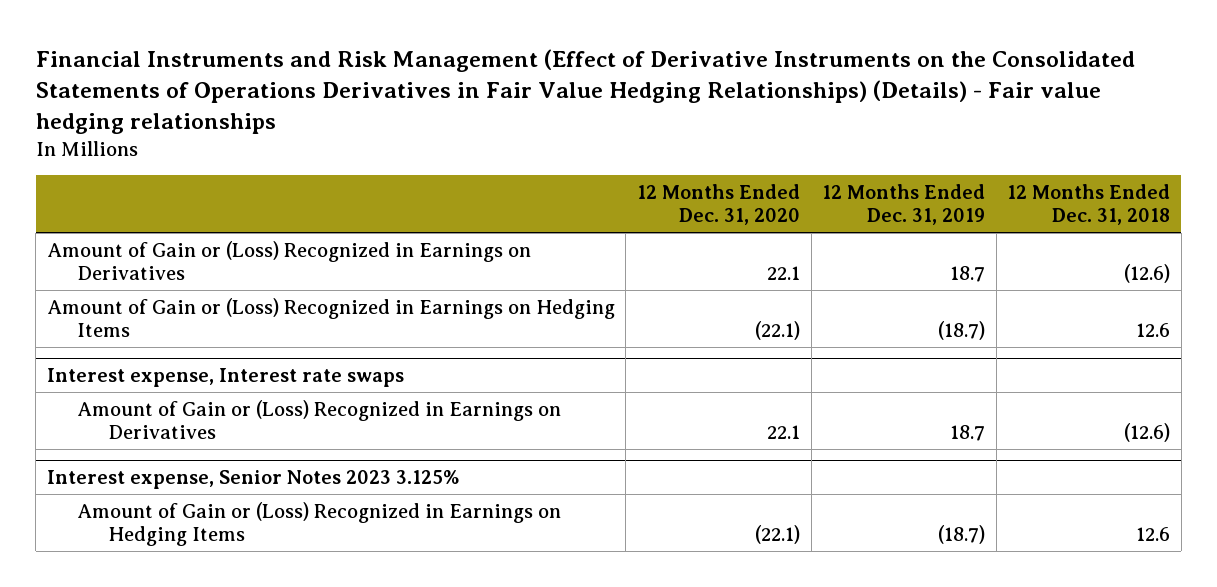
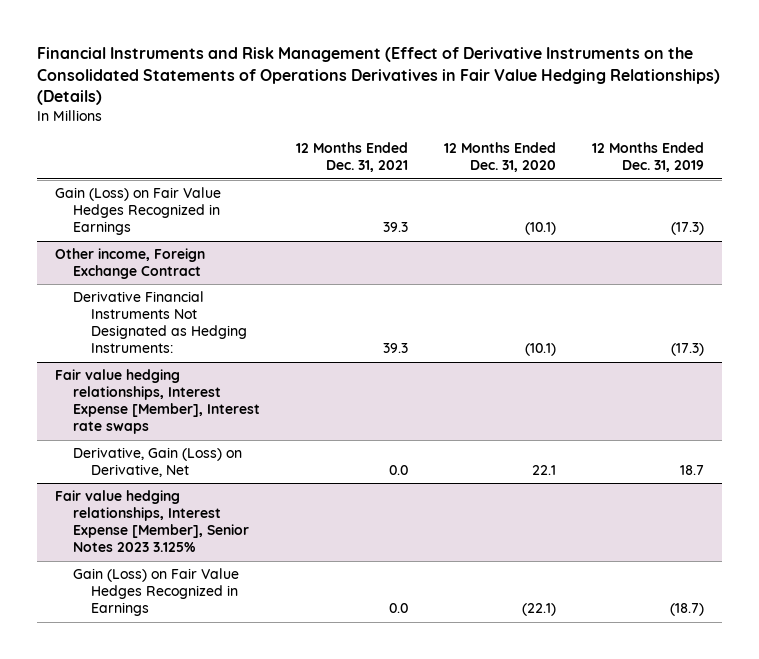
- Financial Instruments and Risk Management (Effect of Derivative Instruments on the Consolidated Statements of Operations Derivatives in Fair Value Hedging Relationships) (Details) - Fair value hedging relationships
+ Financial Instruments and Risk Management (Effect of Derivative Instruments on the Consolidated Statements of Operations Derivatives in Fair Value Hedging Relationships) (Details)
- | 12 Months Ended Dec. 31, 2020 | 12 Months Ended Dec. 31, 2019 | 12 Months Ended Dec. 31, 2018
+ | 12 Months Ended Dec. 31, 2021 | 12 Months Ended Dec. 31, 2020 | 12 Months Ended Dec. 31, 2019
- Amount of Gain or (Loss) Recognized in Earnings on Derivatives | 22.1 | 18.7 | (12.6)
- Amount of Gain or (Loss) Recognized in Earnings on Hedging Items | (22.1) | (18.7) | 12.6
- Interest expense, Interest rate swaps
- Amount of Gain or (Loss) Recognized in Earnings on Derivatives | 22.1 | 18.7 | (12.6)
- Interest expense, Senior Notes 2023 3.125%
- Amount of Gain or (Loss) Recognized in Earnings on Hedging Items | (22.1) | (18.7) | 12.6
+ Gain (Loss) on Fair Value Hedges Recognized in Earnings | 39.3 | (10.1) | (17.3)
+ Other income, Foreign Exchange Contract
+ Derivative Financial Instruments Not Designated as Hedging Instruments: | 39.3 | (10.1) | (17.3)
+ Fair value hedging relationships, Interest Expense [Member], Interest rate swaps
+ Derivative, Gain (Loss) on Derivative, Net | 0.0 | 22.1 | 18.7
+ Fair value hedging relationships, Interest Expense [Member], Senior Notes 2023 3.125%
+ Gain (Loss) on Fair Value Hedges Recognized in Earnings | 0.0 | (22.1) | (18.7)

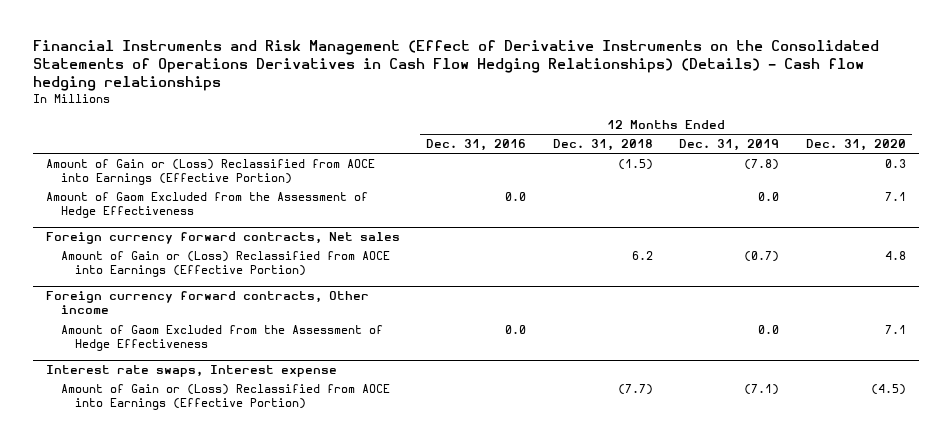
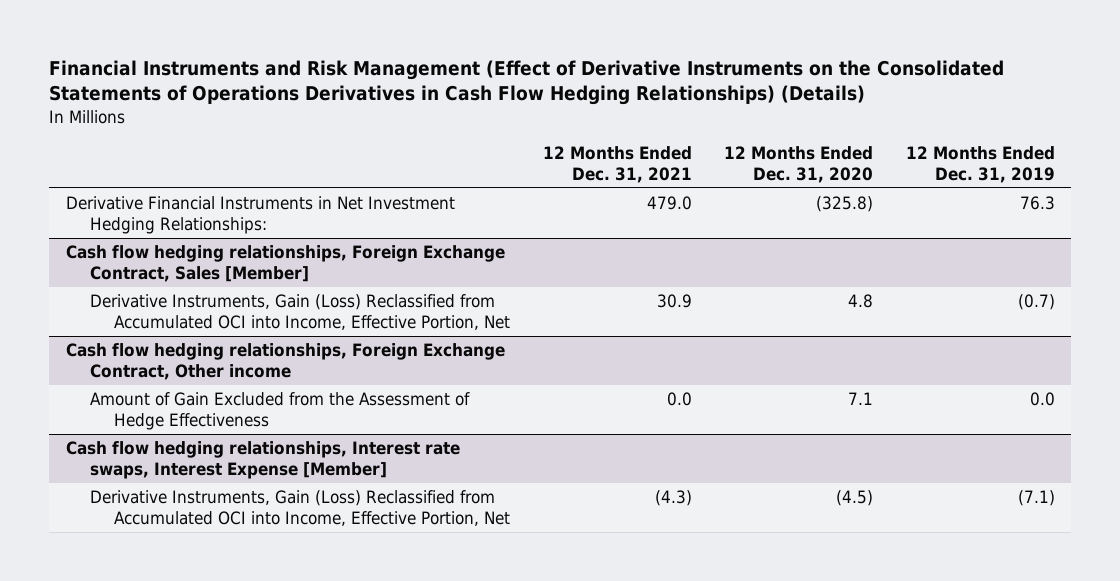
- Financial Instruments and Risk Management (Effect of Derivative Instruments on the Consolidated Statements of Operations Derivatives in Cash Flow Hedging Relationships) (Details) - Cash flow hedging relationships
+ Financial Instruments and Risk Management (Effect of Derivative Instruments on the Consolidated Statements of Operations Derivatives in Cash Flow Hedging Relationships) (Details)
- | 12 Months Ended Dec. 31, 2016 | 12 Months Ended Dec. 31, 2018 | 12 Months Ended Dec. 31, 2019 | 12 Months Ended Dec. 31, 2020
+ | 12 Months Ended Dec. 31, 2021 | 12 Months Ended Dec. 31, 2020 | 12 Months Ended Dec. 31, 2019
- Amount of Gain or (Loss) Reclassified from AOCE into Earnings (Effective Portion) | | (1.5) | (7.8) | 0.3
- Amount of Gaom Excluded from the Assessment of Hedge Effectiveness | 0.0 | | 0.0 | 7.1
- Foreign currency forward contracts, Net sales
- Amount of Gain or (Loss) Reclassified from AOCE into Earnings (Effective Portion) | | 6.2 | (0.7) | 4.8
- Foreign currency forward contracts, Other income
- Amount of Gaom Excluded from the Assessment of Hedge Effectiveness | 0.0 | | 0.0 | 7.1
- Interest rate swaps, Interest expense
- Amount of Gain or (Loss) Reclassified from AOCE into Earnings (Effective Portion) | | (7.7) | (7.1) | (4.5)
+ Derivative Financial Instruments in Net Investment Hedging Relationships: | 479.0 | (325.8) | 76.3
+ Cash flow hedging relationships, Foreign Exchange Contract, Sales [Member]
+ Derivative Instruments, Gain (Loss) Reclassified from Accumulated OCI into Income, Effective Portion, Net | 30.9 | 4.8 | (0.7)
+ Cash flow hedging relationships, Foreign Exchange Contract, Other income
+ Amount of Gain Excluded from the Assessment of Hedge Effectiveness | 0.0 | 7.1 | 0.0
+ Cash flow hedging relationships, Interest rate swaps, Interest Expense [Member]
+ Derivative Instruments, Gain (Loss) Reclassified from Accumulated OCI into Income, Effective Portion, Net | (4.3) | (4.5) | (7.1)

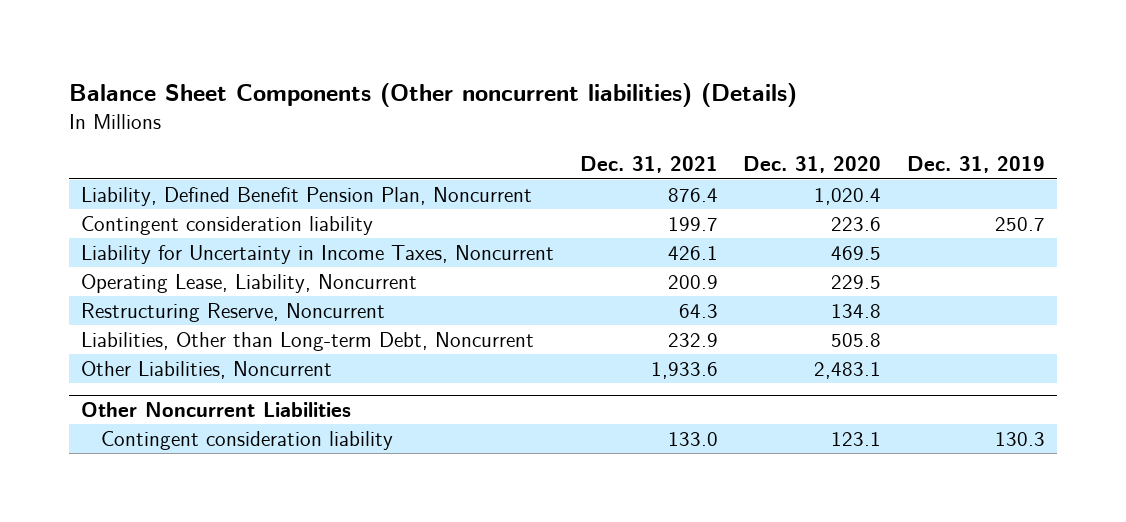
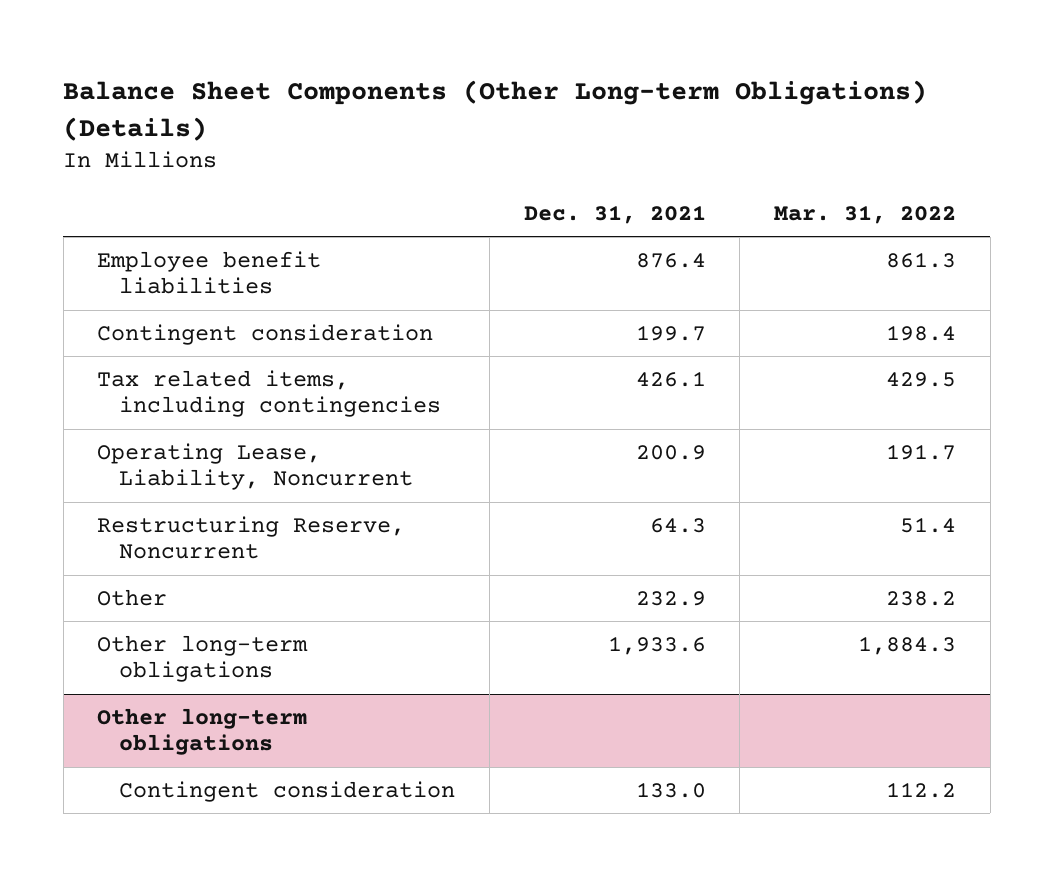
- Balance Sheet Components (Other noncurrent liabilities) (Details)
+ Balance Sheet Components (Other Long-term Obligations) (Details)
- | Dec. 31, 2021 | Dec. 31, 2020 | Dec. 31, 2019
+ | Dec. 31, 2021 | Mar. 31, 2022
- Liability, Defined Benefit Pension Plan, Noncurrent | 876.4 | 1,020.4 |
- Contingent consideration liability | 199.7 | 223.6 | 250.7
- Liability for Uncertainty in Income Taxes, Noncurrent | 426.1 | 469.5 |
+ Employee benefit liabilities | 876.4 | 861.3
+ Contingent consideration | 199.7 | 198.4
+ Tax related items, including contingencies | 426.1 | 429.5
- Liabilities, Other than Long-term Debt, Noncurrent | 232.9 | 505.8 |
- Other Liabilities, Noncurrent | 1,933.6 | 2,483.1 |
- Other Noncurrent Liabilities
- Contingent consideration liability | 133.0 | 123.1 | 130.3
+ Other | 232.9 | 238.2
+ Other long-term obligations | 1,933.6 | 1,884.3
+ Other long-term obligations
+ Contingent consideration | 133.0 | 112.2

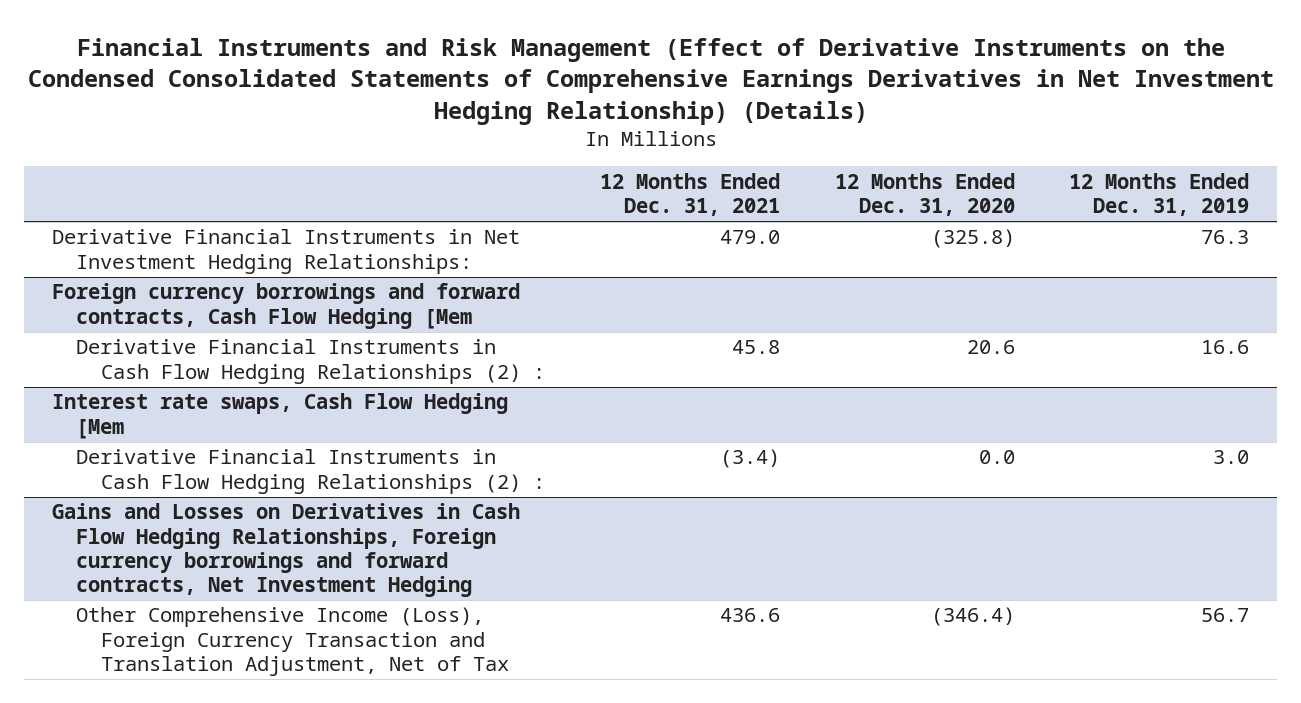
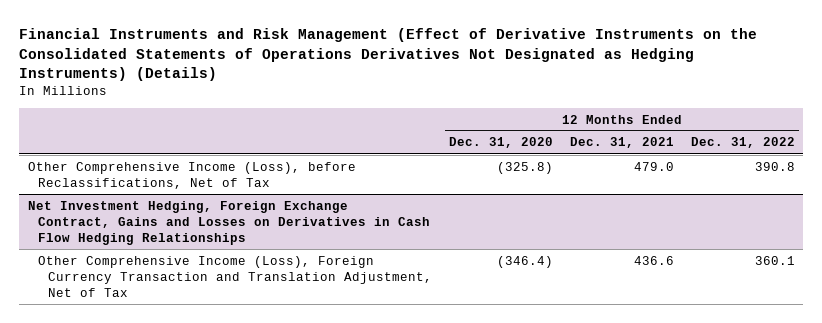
- Financial Instruments and Risk Management (Effect of Derivative Instruments on the Condensed Consolidated Statements of Comprehensive Earnings Derivatives in Net Investment Hedging Relationship) (Details)
+ Financial Instruments and Risk Management (Effect of Derivative Instruments on the Consolidated Statements of Operations Derivatives Not Designated as Hedging Instruments) (Details)
- | 12 Months Ended Dec. 31, 2021 | 12 Months Ended Dec. 31, 2020 | 12 Months Ended Dec. 31, 2019
+ | 12 Months Ended Dec. 31, 2020 | 12 Months Ended Dec. 31, 2021 | 12 Months Ended Dec. 31, 2022
- Derivative Financial Instruments in Net Investment Hedging Relationships: | 479.0 | (325.8) | 76.3
- Foreign currency borrowings and forward contracts, Cash Flow Hedging [Mem
- Derivative Financial Instruments in Cash Flow Hedging Relationships (2) : | 45.8 | 20.6 | 16.6
- Interest rate swaps, Cash Flow Hedging [Mem
- Derivative Financial Instruments in Cash Flow Hedging Relationships (2) : | (3.4) | 0.0 | 3.0
- Gains and Losses on Derivatives in Cash Flow Hedging Relationships, Foreign currency borrowings and forward contracts, Net Investment Hedging
+ Other Comprehensive Income (Loss), before Reclassifications, Net of Tax | (325.8) | 479.0 | 390.8
+ Net Investment Hedging, Foreign Exchange Contract, Gains and Losses on Derivatives in Cash Flow Hedging Relationships

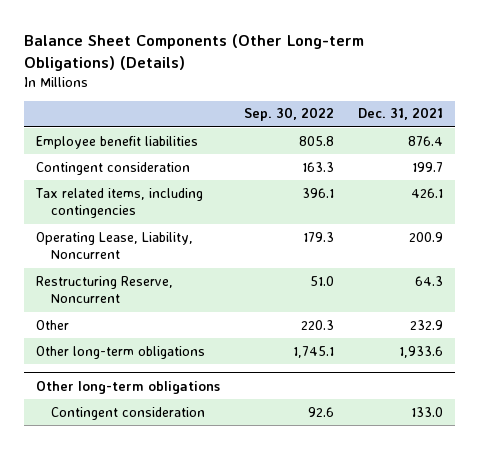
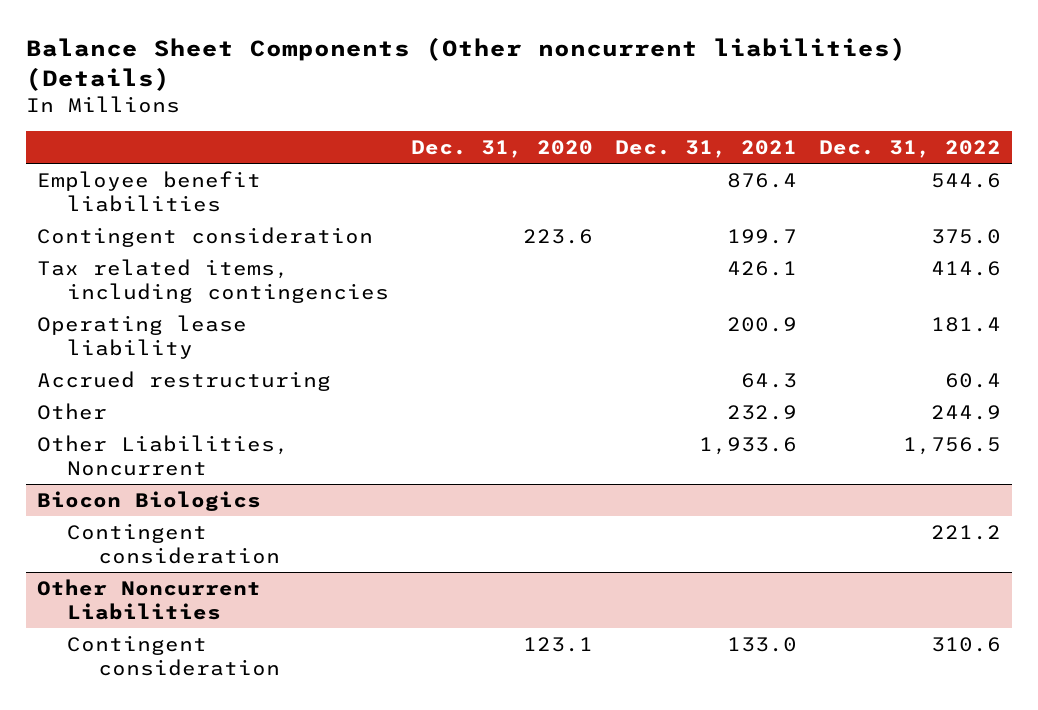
- Balance Sheet Components (Other Long-term Obligations) (Details)
+ Balance Sheet Components (Other noncurrent liabilities) (Details)
- | Sep. 30, 2022 | Dec. 31, 2021
+ | Dec. 31, 2020 | Dec. 31, 2021 | Dec. 31, 2022
- Operating Lease, Liability, Noncurrent | 179.3 | 200.9
- Restructuring Reserve, Noncurrent | 51.0 | 64.3
+ Operating lease liability | | 200.9 | 181.4
+ Accrued restructuring | | 64.3 | 60.4
- Other long-term obligations | 1,745.1 | 1,933.6
- Other long-term obligations
+ Other Liabilities, Noncurrent | | 1,933.6 | 1,756.5
+ Biocon Biologics
+ Contingent consideration | | | 221.2
+ Other Noncurrent Liabilities

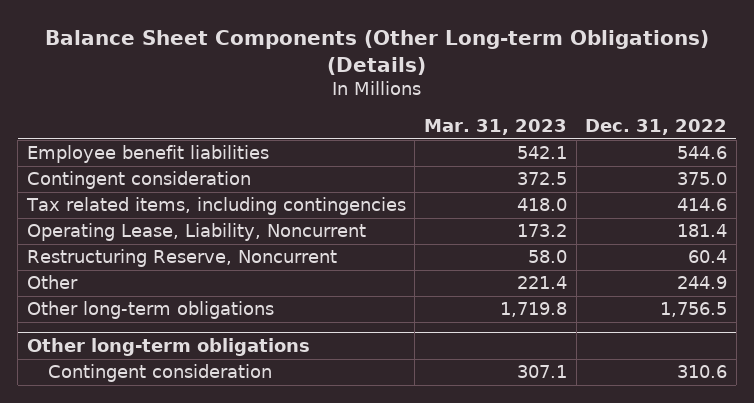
- Balance Sheet Components (Other noncurrent liabilities) (Details)
+ Balance Sheet Components (Other Long-term Obligations) (Details)
- | Dec. 31, 2020 | Dec. 31, 2021 | Dec. 31, 2022
+ | Mar. 31, 2023 | Dec. 31, 2022
- Operating lease liability | | 200.9 | 181.4
- Accrued restructuring | | 64.3 | 60.4
+ Operating Lease, Liability, Noncurrent | 173.2 | 181.4
+ Restructuring Reserve, Noncurrent | 58.0 | 60.4
- Other Liabilities, Noncurrent | | 1,933.6 | 1,756.5
- Biocon Biologics
- Contingent consideration | | | 221.2
- Other Noncurrent Liabilities
+ Other long-term obligations | 1,719.8 | 1,756.5
+ Other long-term obligations

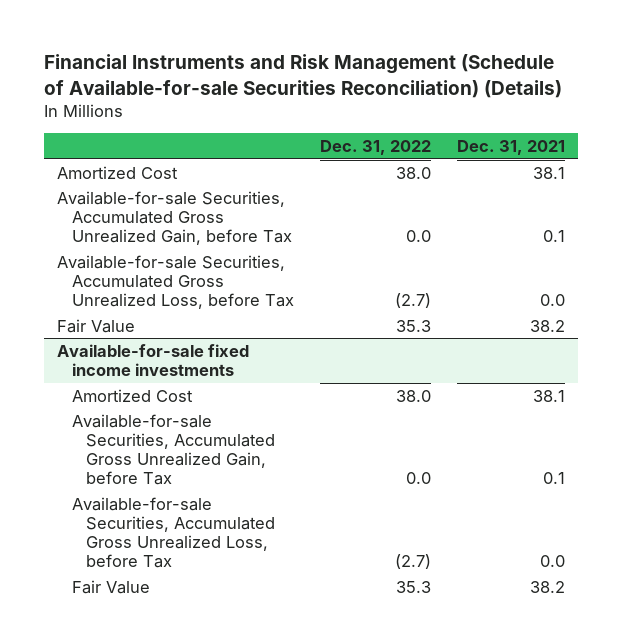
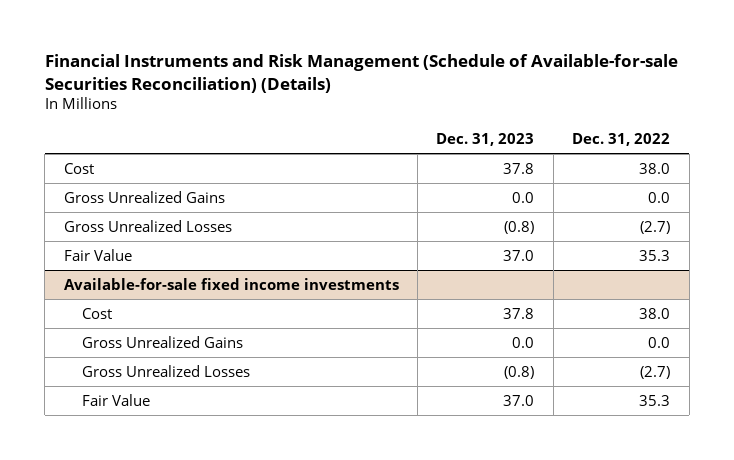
- | Dec. 31, 2022 | Dec. 31, 2021
+ | Dec. 31, 2023 | Dec. 31, 2022
- Amortized Cost | 38.0 | 38.1
- Available-for-sale Securities, Accumulated Gross Unrealized Gain, before Tax | 0.0 | 0.1
- Available-for-sale Securities, Accumulated Gross Unrealized Loss, before Tax | (2.7) | 0.0
+ Cost | 37.8 | 38.0
+ Gross Unrealized Gains | 0.0 | 0.0
+ Gross Unrealized Losses | (0.8) | (2.7)
@ Available-for-sale fixed income investments
- Amortized Cost | 38.0 | 38.1
- Available-for-sale Securities, Accumulated Gross Unrealized Gain, before Tax | 0.0 | 0.1
- Available-for-sale Securities, Accumulated Gross Unrealized Loss, before Tax | (2.7) | 0.0
+ Cost | 37.8 | 38.0
+ Gross Unrealized Gains | 0.0 | 0.0
+ Gross Unrealized Losses | (0.8) | (2.7)

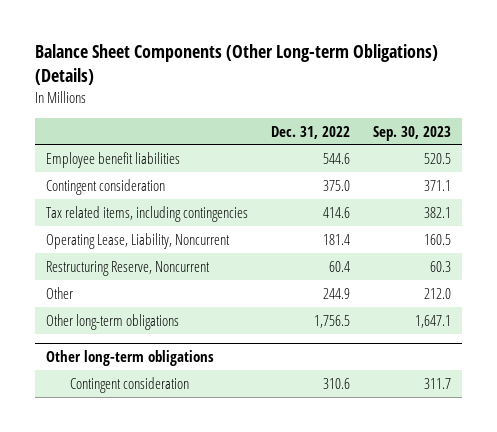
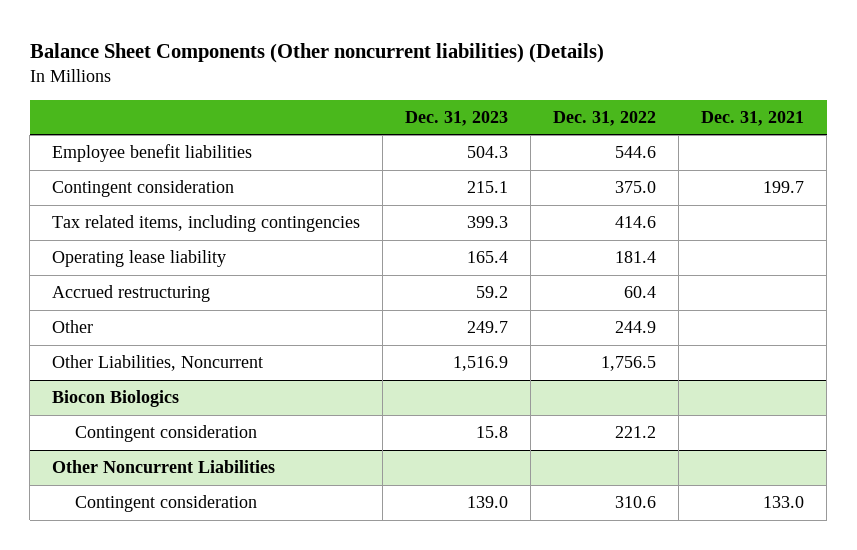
- Balance Sheet Components (Other Long-term Obligations) (Details)
+ Balance Sheet Components (Other noncurrent liabilities) (Details)
- | Dec. 31, 2022 | Sep. 30, 2023
+ | Dec. 31, 2023 | Dec. 31, 2022 | Dec. 31, 2021
- Operating Lease, Liability, Noncurrent | 181.4 | 160.5
- Restructuring Reserve, Noncurrent | 60.4 | 60.3
+ Operating lease liability | 165.4 | 181.4 |
+ Accrued restructuring | 59.2 | 60.4 |
- Other long-term obligations | 1,756.5 | 1,647.1
- Other long-term obligations
+ Other Liabilities, Noncurrent | 1,516.9 | 1,756.5 |
+ Biocon Biologics
+ Contingent consideration | 15.8 | 221.2 |
+ Other Noncurrent Liabilities

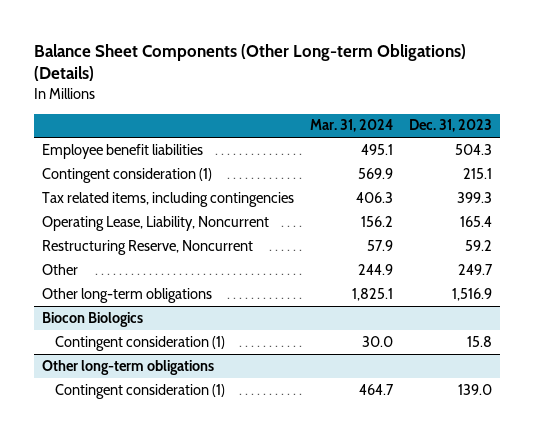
- Balance Sheet Components (Other noncurrent liabilities) (Details)
+ Balance Sheet Components (Other Long-term Obligations) (Details)
- | Dec. 31, 2023 | Dec. 31, 2022 | Dec. 31, 2021
+ | Mar. 31, 2024 | Dec. 31, 2023
- Contingent consideration | 215.1 | 375.0 | 199.7
+ Contingent consideration (1) | 569.9 | 215.1
- Operating lease liability | 165.4 | 181.4 |
- Accrued restructuring | 59.2 | 60.4 |
+ Operating Lease, Liability, Noncurrent | 156.2 | 165.4
+ Restructuring Reserve, Noncurrent | 57.9 | 59.2
- Other Liabilities, Noncurrent | 1,516.9 | 1,756.5 |
+ Other long-term obligations | 1,825.1 | 1,516.9
@ Biocon Biologics
- Contingent consideration | 15.8 | 221.2 |
- Other Noncurrent Liabilities
- Contingent consideration | 139.0 | 310.6 | 133.0
@ Biocon Biologics
+ Contingent consideration (1) | 30.0 | 15.8
+ Other long-term obligations
+ Contingent consideration (1) | 464.7 | 139.0

